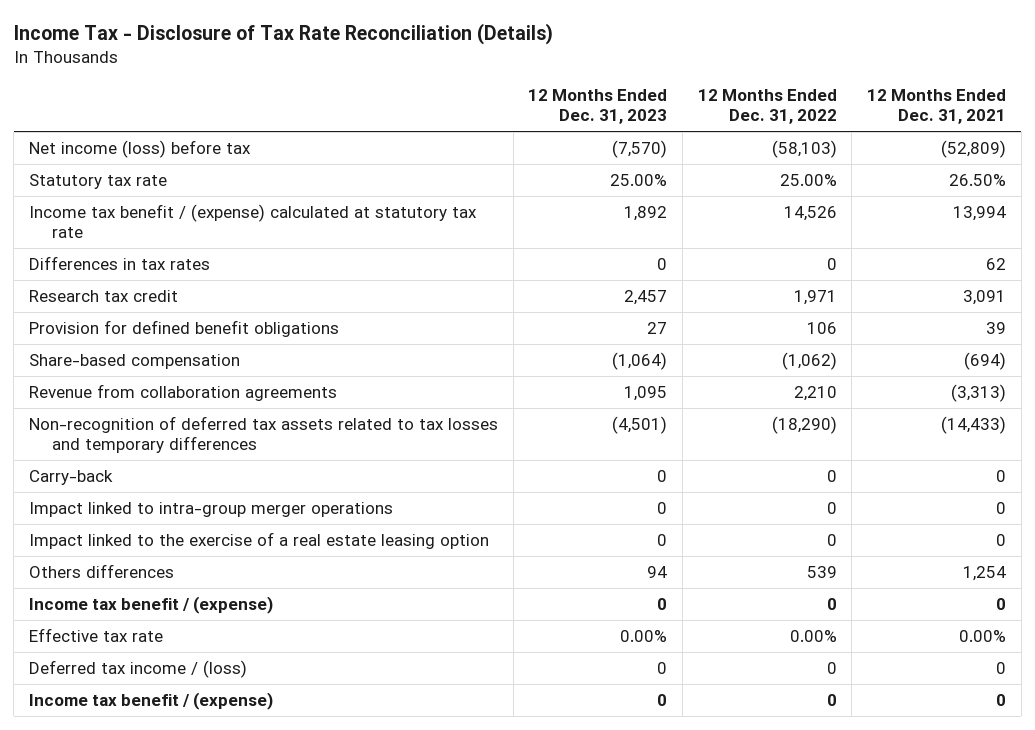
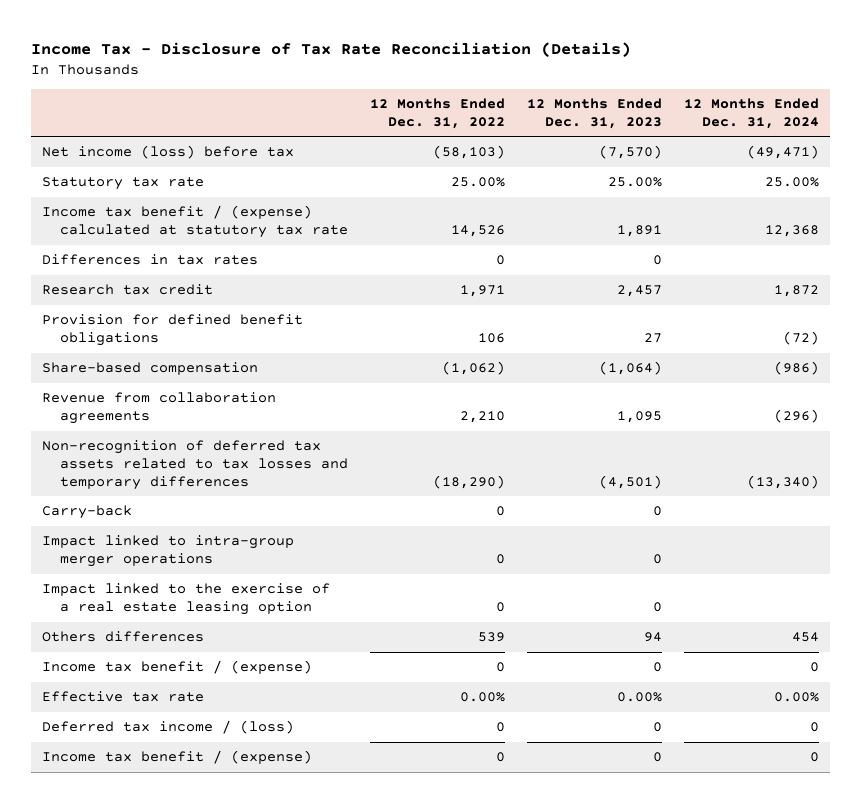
- | 12 Months Ended Dec. 31, 2023 | 12 Months Ended Dec. 31, 2022 | 12 Months Ended Dec. 31, 2021
+ | 12 Months Ended Dec. 31, 2022 | 12 Months Ended Dec. 31, 2023 | 12 Months Ended Dec. 31, 2024
- Income tax benefit / (expense) calculated at statutory tax rate | 1,892 | 14,526 | 13,994
+ Income tax benefit / (expense) calculated at statutory tax rate | 14,526 | 1,891 | 12,368

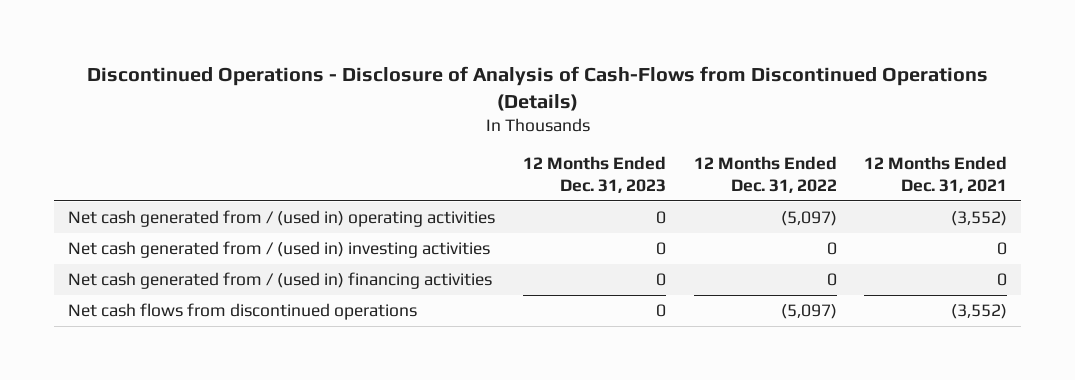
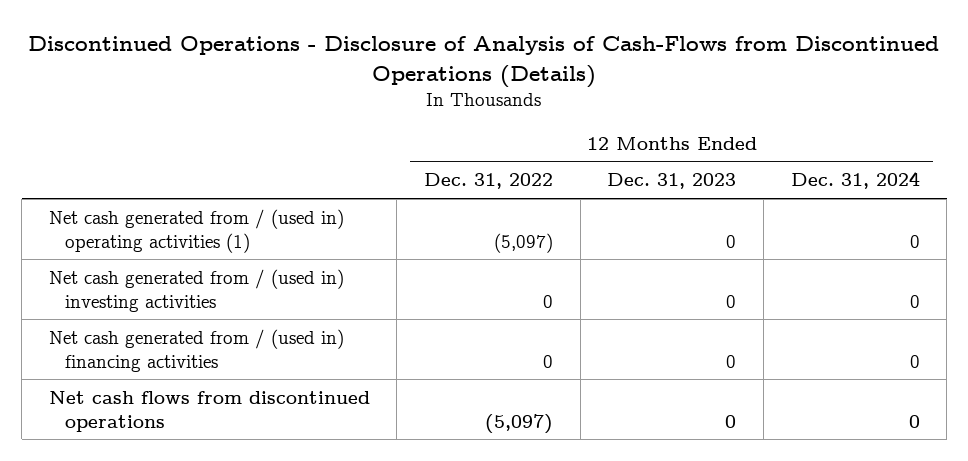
- | 12 Months Ended Dec. 31, 2023 | 12 Months Ended Dec. 31, 2022 | 12 Months Ended Dec. 31, 2021
+ | 12 Months Ended Dec. 31, 2022 | 12 Months Ended Dec. 31, 2023 | 12 Months Ended Dec. 31, 2024
- Net cash generated from / (used in) operating activities | 0 | (5,097) | (3,552)
+ Net cash generated from / (used in) operating activities (1) | (5,097) | 0 | 0

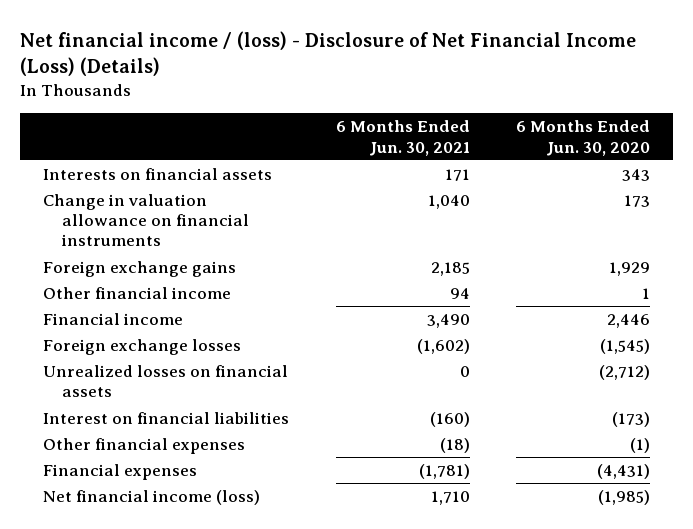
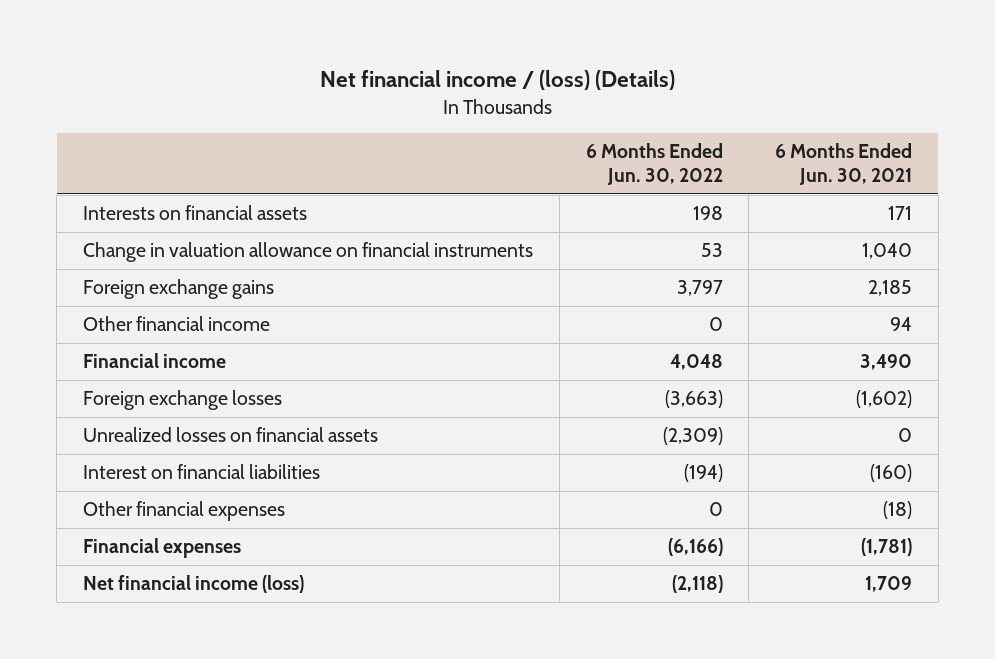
- Net financial income / (loss) - Disclosure of Net Financial Income (Loss) (Details)
+ Net financial income / (loss) (Details)
- | 6 Months Ended Jun. 30, 2021 | 6 Months Ended Jun. 30, 2020
+ | 6 Months Ended Jun. 30, 2022 | 6 Months Ended Jun. 30, 2021
- Net financial income (loss) | 1,710 | (1,985)
+ Net financial income (loss) | (2,118) | 1,709

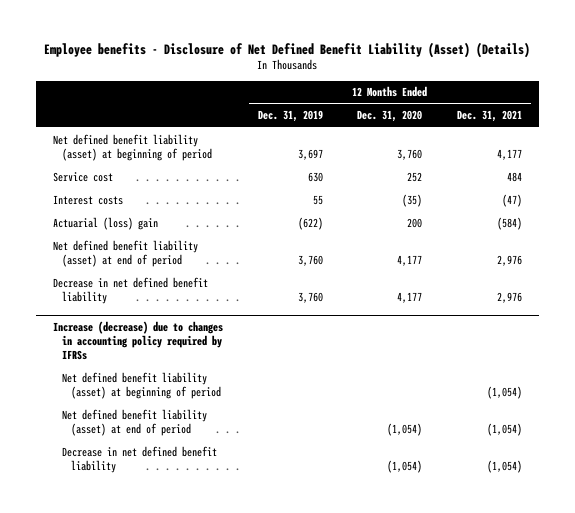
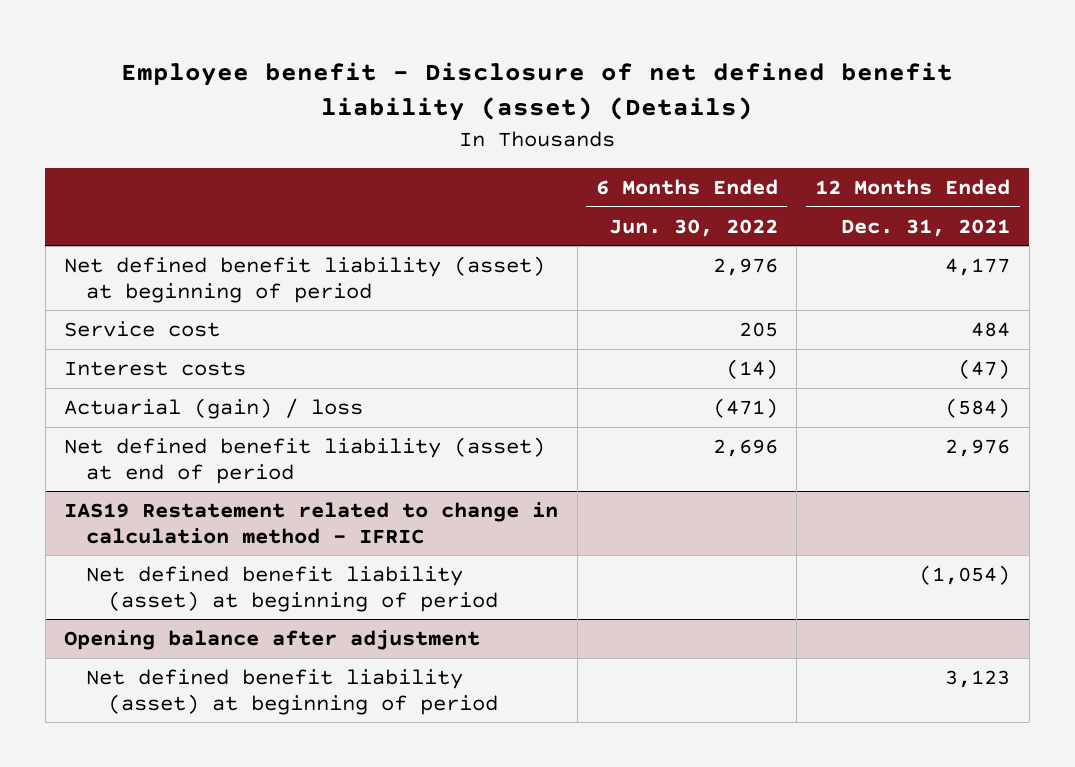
- Employee benefits - Disclosure of Net Defined Benefit Liability (Asset) (Details)
+ Employee benefit - Disclosure of net defined benefit liability (asset) (Details)
- | 12 Months Ended Dec. 31, 2019 | 12 Months Ended Dec. 31, 2020 | 12 Months Ended Dec. 31, 2021
+ | 6 Months Ended Jun. 30, 2022 | 12 Months Ended Dec. 31, 2021
- Actuarial (loss) gain | (622) | 200 | (584)
+ Actuarial (gain) / loss | (471) | (584)
- Decrease in net defined benefit liability | 3,760 | 4,177 | 2,976
- Increase (decrease) due to changes in accounting policy required by IFRSs
+ IAS19 Restatement related to change in calculation method - IFRIC
- Net defined benefit liability (asset) at end of period | | (1,054) | (1,054)
- Decrease in net defined benefit liability | | (1,054) | (1,054)
+ Opening balance after adjustment
+ Net defined benefit liability (asset) at beginning of period | | 3,123

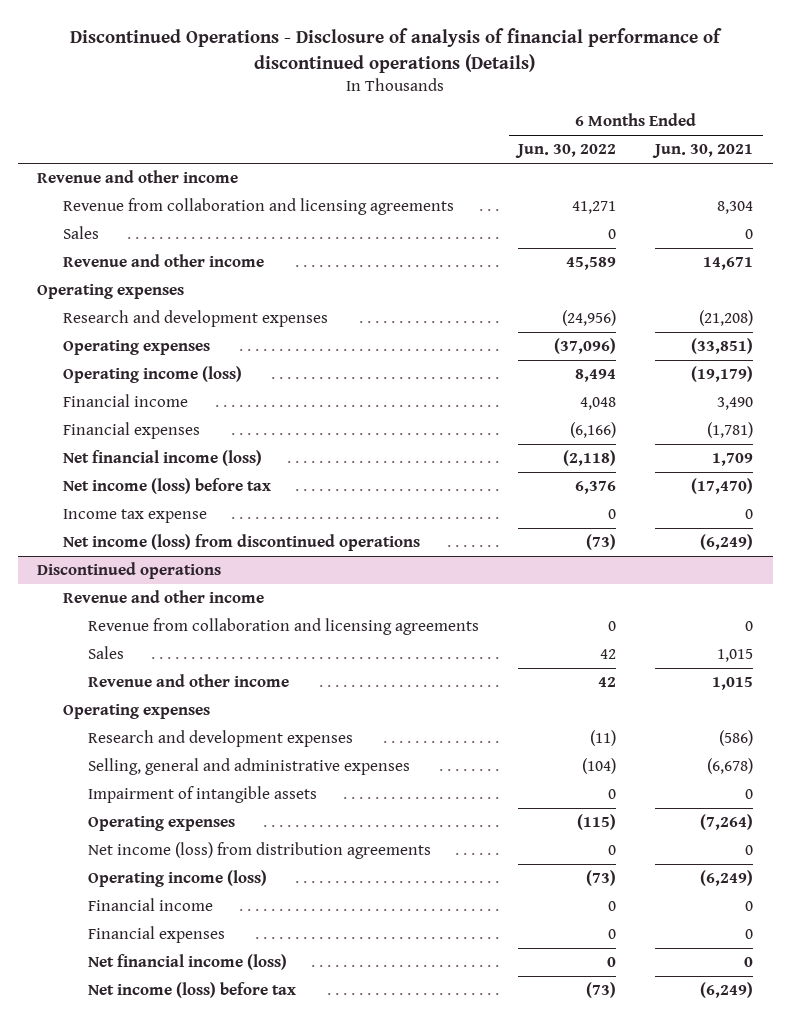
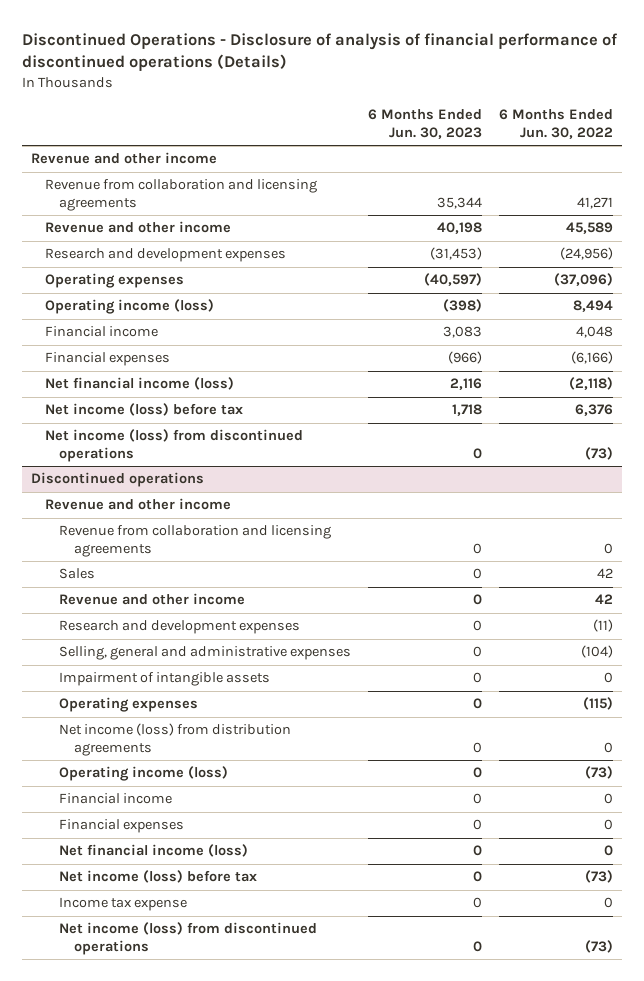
- | 6 Months Ended Jun. 30, 2022 | 6 Months Ended Jun. 30, 2021
+ | 6 Months Ended Jun. 30, 2023 | 6 Months Ended Jun. 30, 2022
- Sales | 0 | 0
- Operating expenses
- Income tax expense | 0 | 0
@ Discontinued operations
- Operating expenses
+ Income tax expense | 0 | 0
+ Net income (loss) from discontinued operations | 0 | (73)

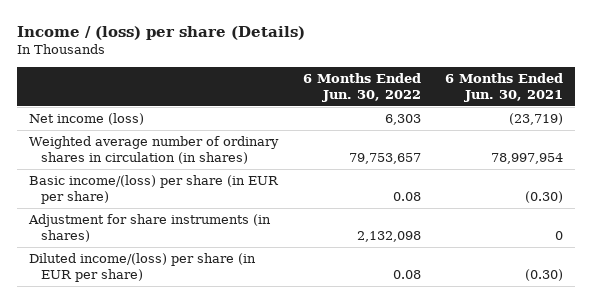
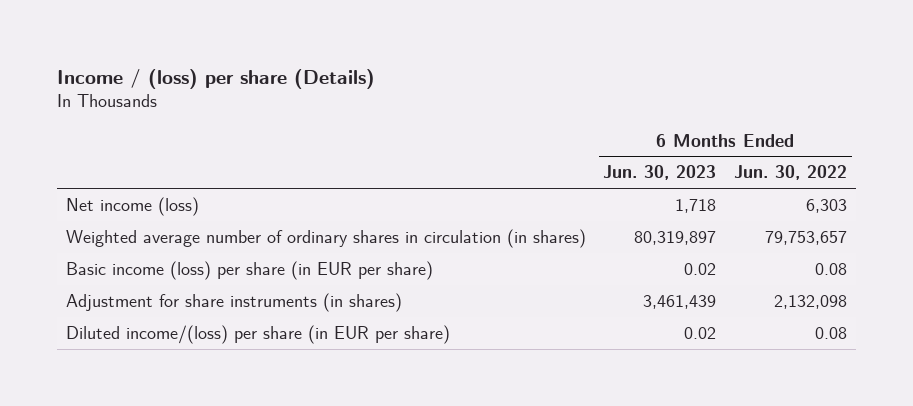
- | 6 Months Ended Jun. 30, 2022 | 6 Months Ended Jun. 30, 2021
+ | 6 Months Ended Jun. 30, 2023 | 6 Months Ended Jun. 30, 2022
- Basic income/(loss) per share (in EUR per share) | 0.08 | (0.30)
+ Basic income (loss) per share (in EUR per share) | 0.02 | 0.08

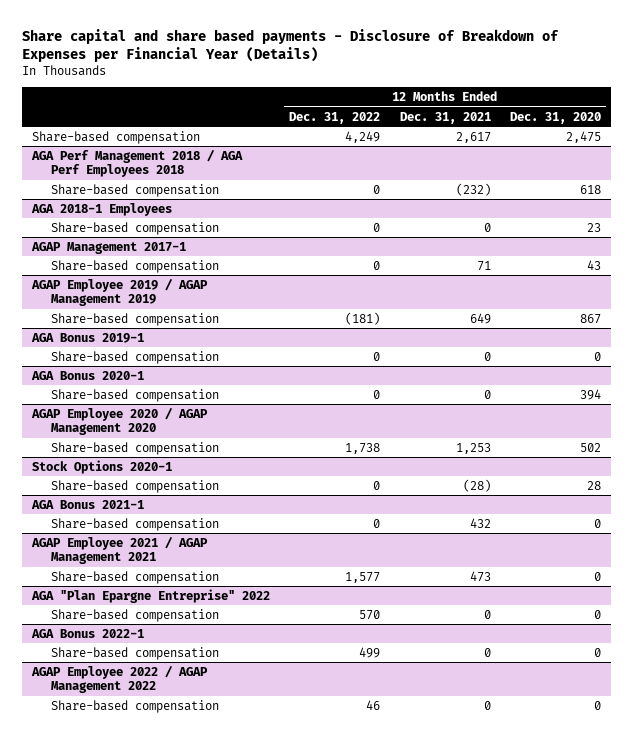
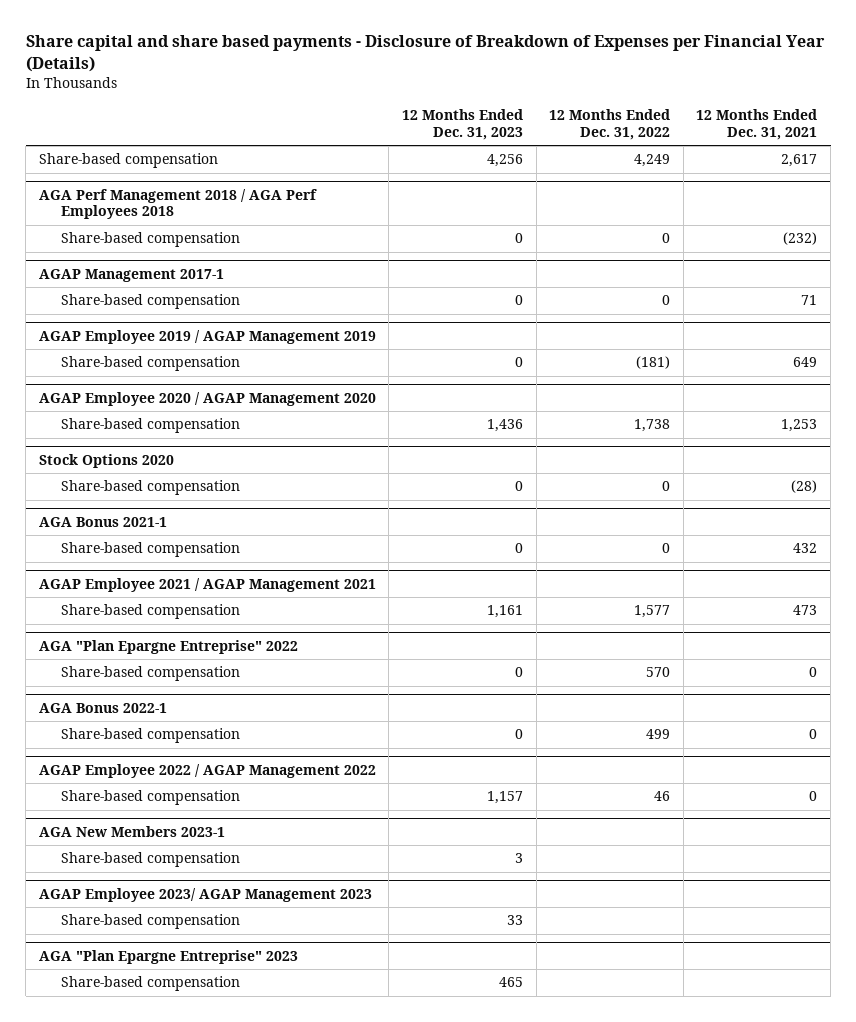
- | 12 Months Ended Dec. 31, 2022 | 12 Months Ended Dec. 31, 2021 | 12 Months Ended Dec. 31, 2020
+ | 12 Months Ended Dec. 31, 2023 | 12 Months Ended Dec. 31, 2022 | 12 Months Ended Dec. 31, 2021
- AGA 2018-1 Employees
- Share-based compensation | 0 | 0 | 23
- AGA Bonus 2019-1
- Share-based compensation | 0 | 0 | 0
- AGA Bonus 2020-1
- Share-based compensation | 0 | 0 | 394
- Stock Options 2020-1
+ Stock Options 2020
+ AGA New Members 2023-1
+ Share-based compensation | 3 | |
+ AGAP Employee 2023/ AGAP Management 2023
+ Share-based compensation | 33 | |
+ AGA "Plan Epargne Entreprise" 2023
+ Share-based compensation | 465 | |

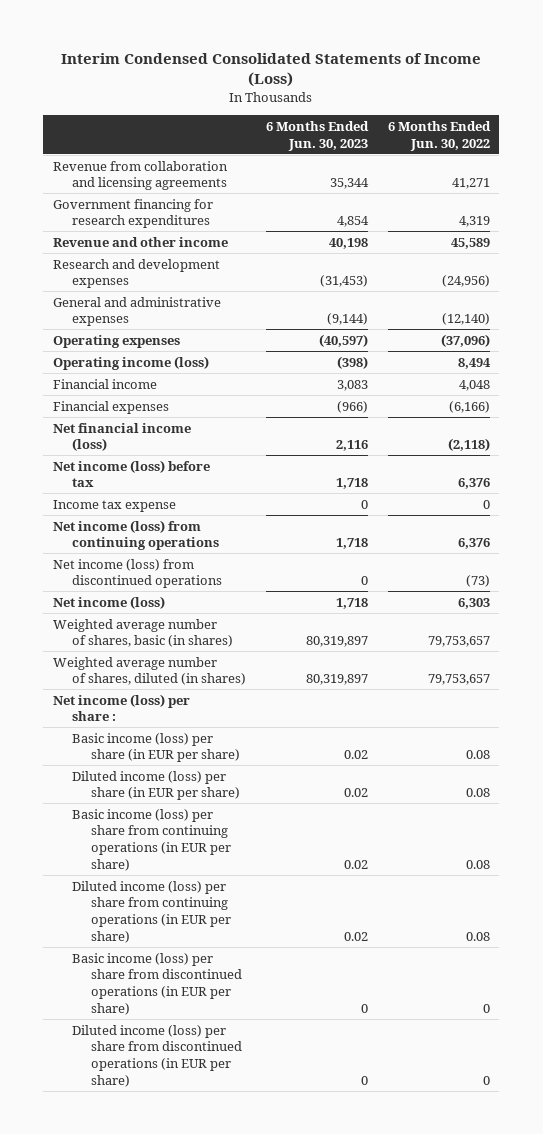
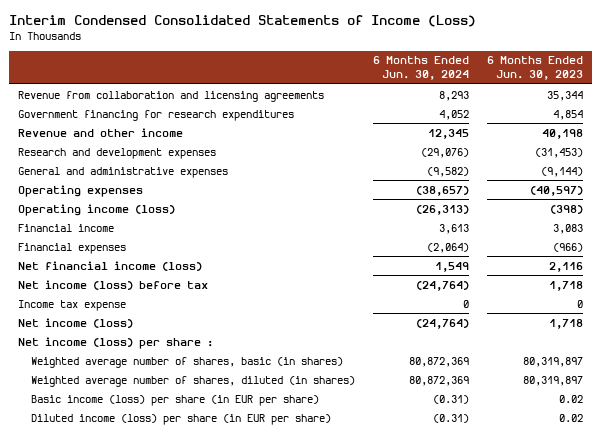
- | 6 Months Ended Jun. 30, 2023 | 6 Months Ended Jun. 30, 2022
+ | 6 Months Ended Jun. 30, 2024 | 6 Months Ended Jun. 30, 2023
- Net income (loss) from continuing operations | 1,718 | 6,376
- Net income (loss) from discontinued operations | 0 | (73)
moved up: Net income (loss) per share :
- Basic income (loss) per share from continuing operations (in EUR per share) | 0.02 | 0.08
- Diluted income (loss) per share from continuing operations (in EUR per share) | 0.02 | 0.08
- Basic income (loss) per share from discontinued operations (in EUR per share) | 0 | 0
- Diluted income (loss) per share from discontinued operations (in EUR per share) | 0 | 0

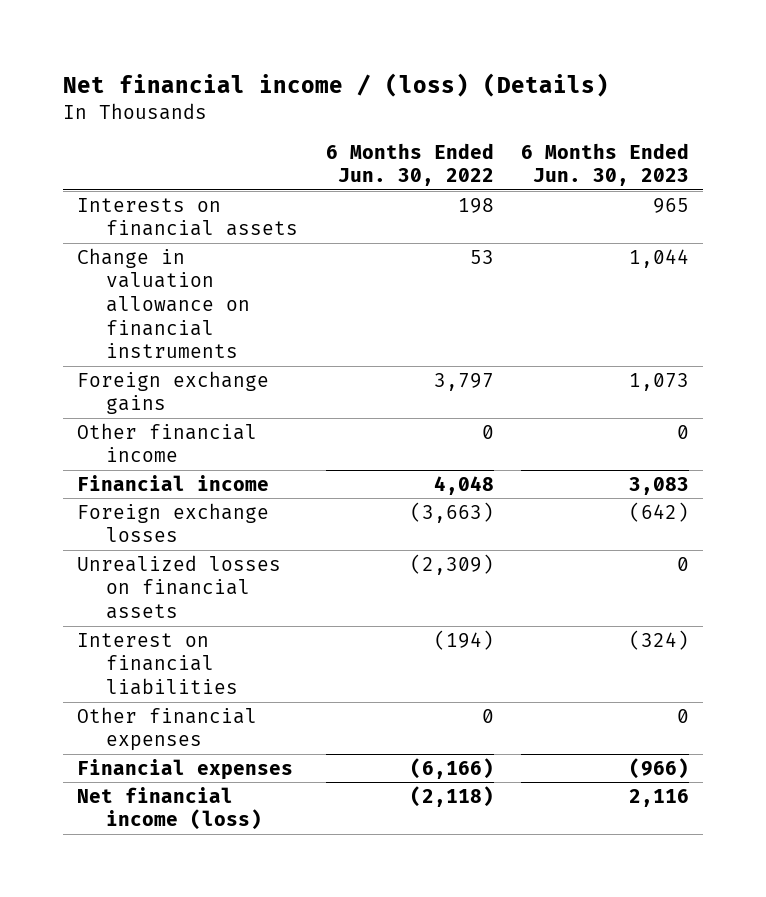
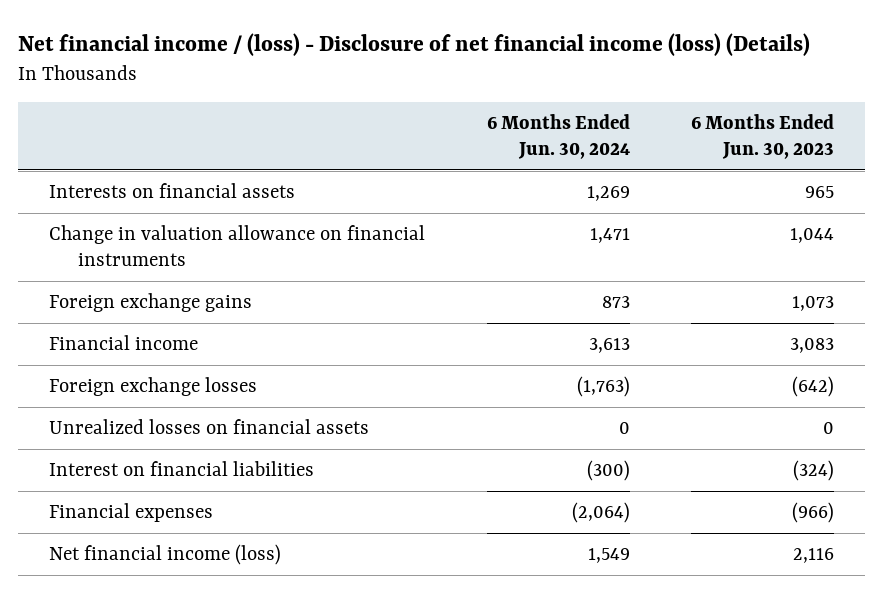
- Net financial income / (loss) (Details)
+ Net financial income / (loss) - Disclosure of net financial income (loss) (Details)
- | 6 Months Ended Jun. 30, 2022 | 6 Months Ended Jun. 30, 2023
+ | 6 Months Ended Jun. 30, 2024 | 6 Months Ended Jun. 30, 2023
- Other financial income | 0 | 0
- Other financial expenses | 0 | 0

